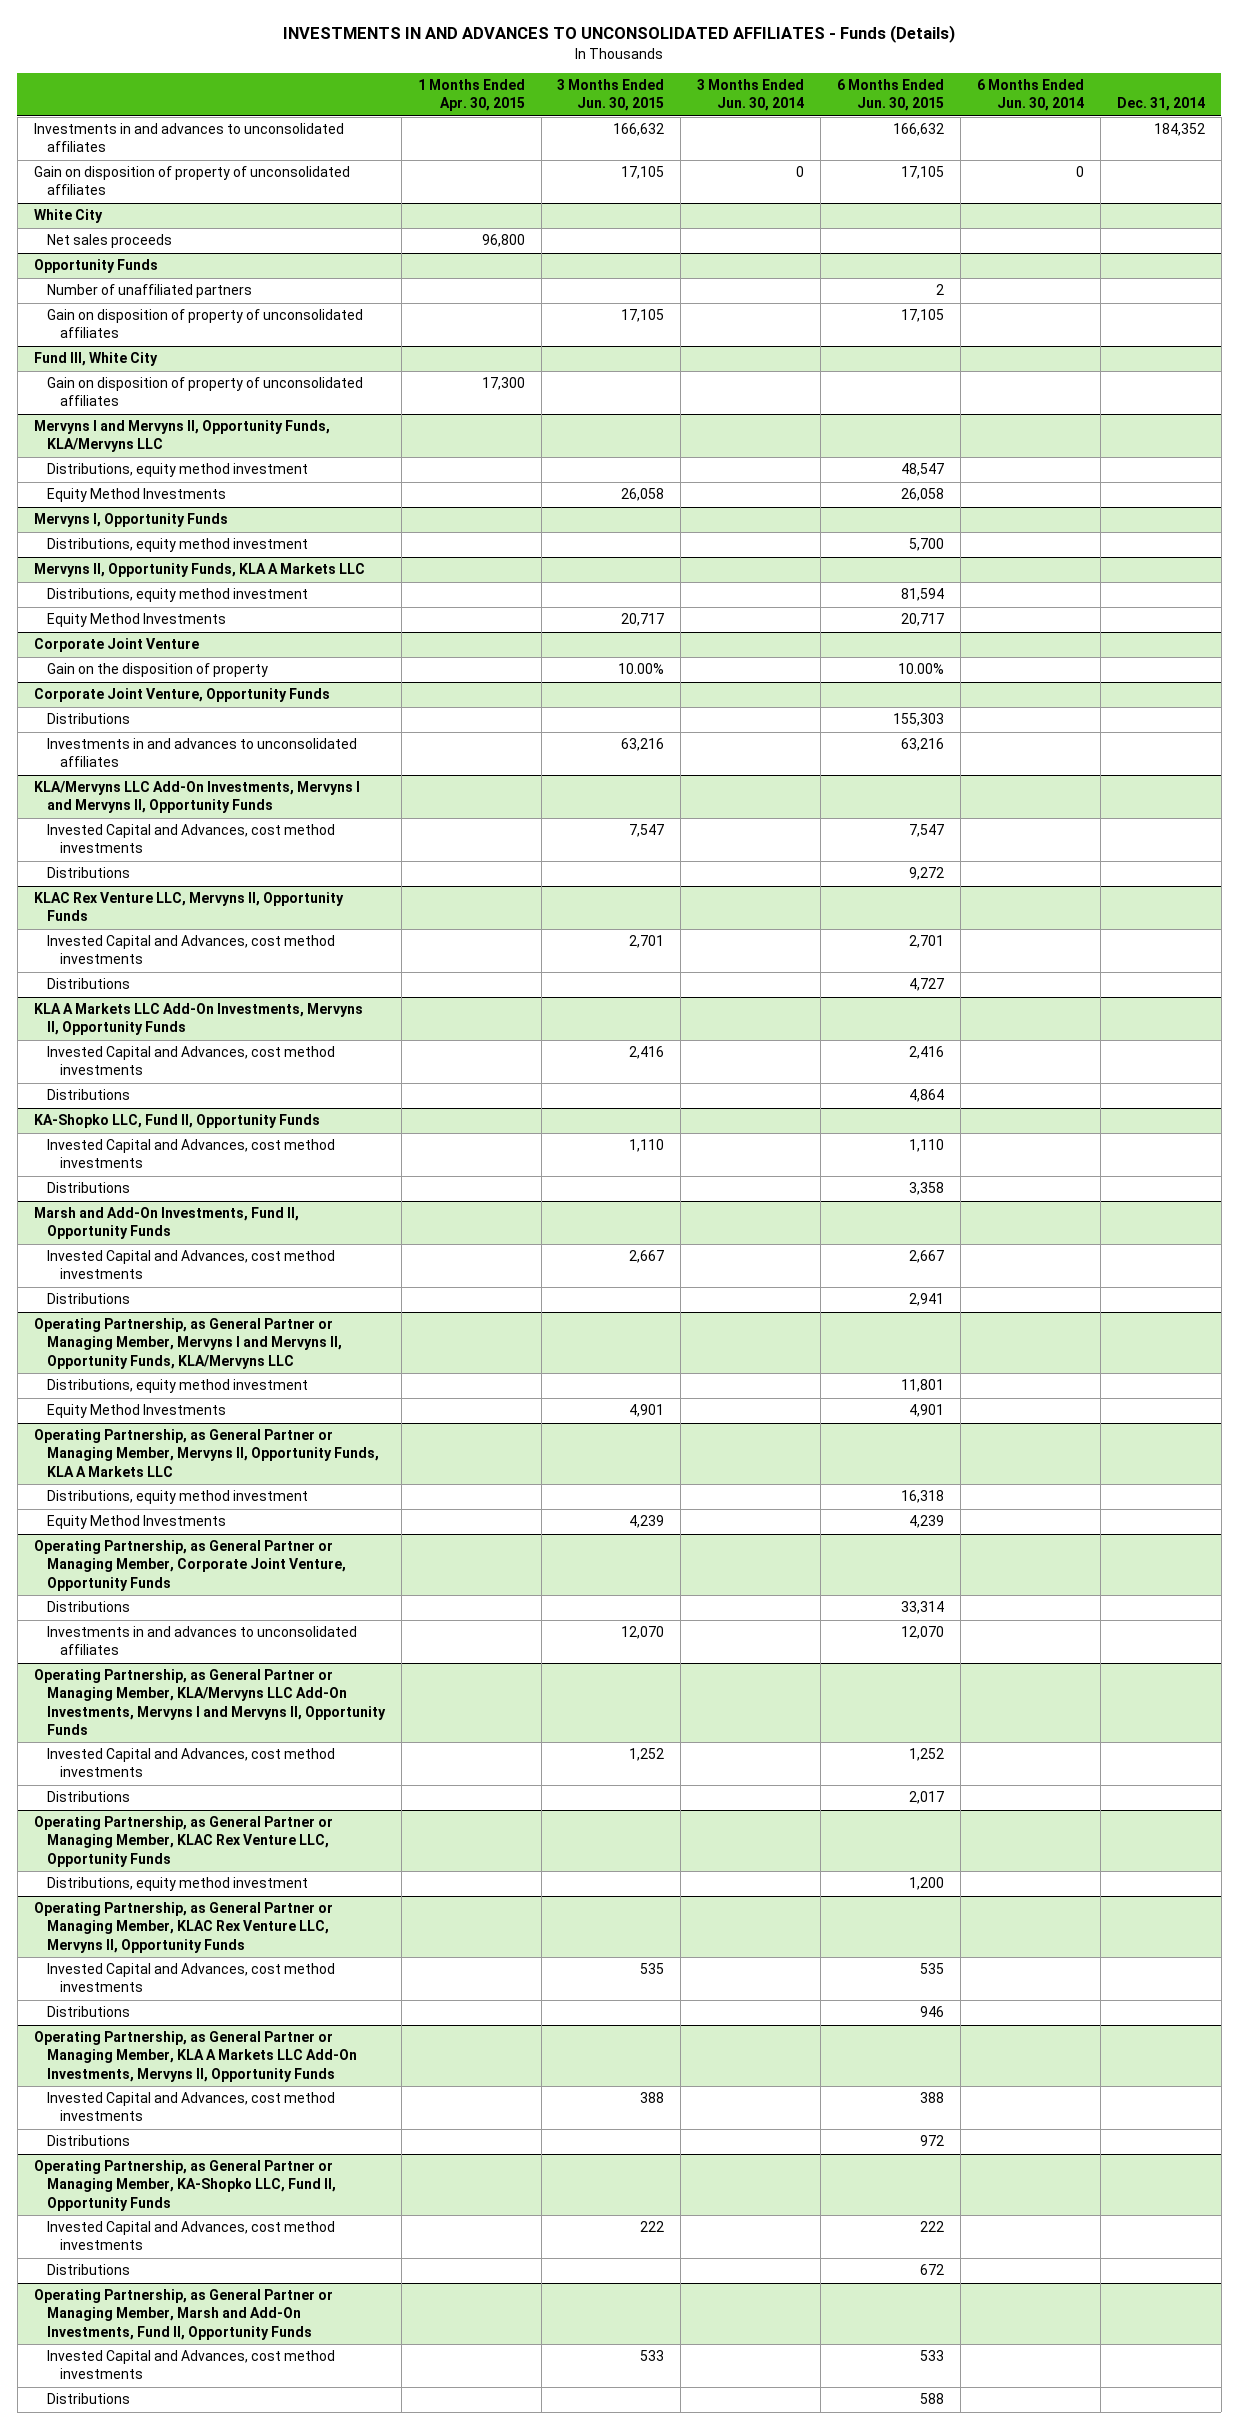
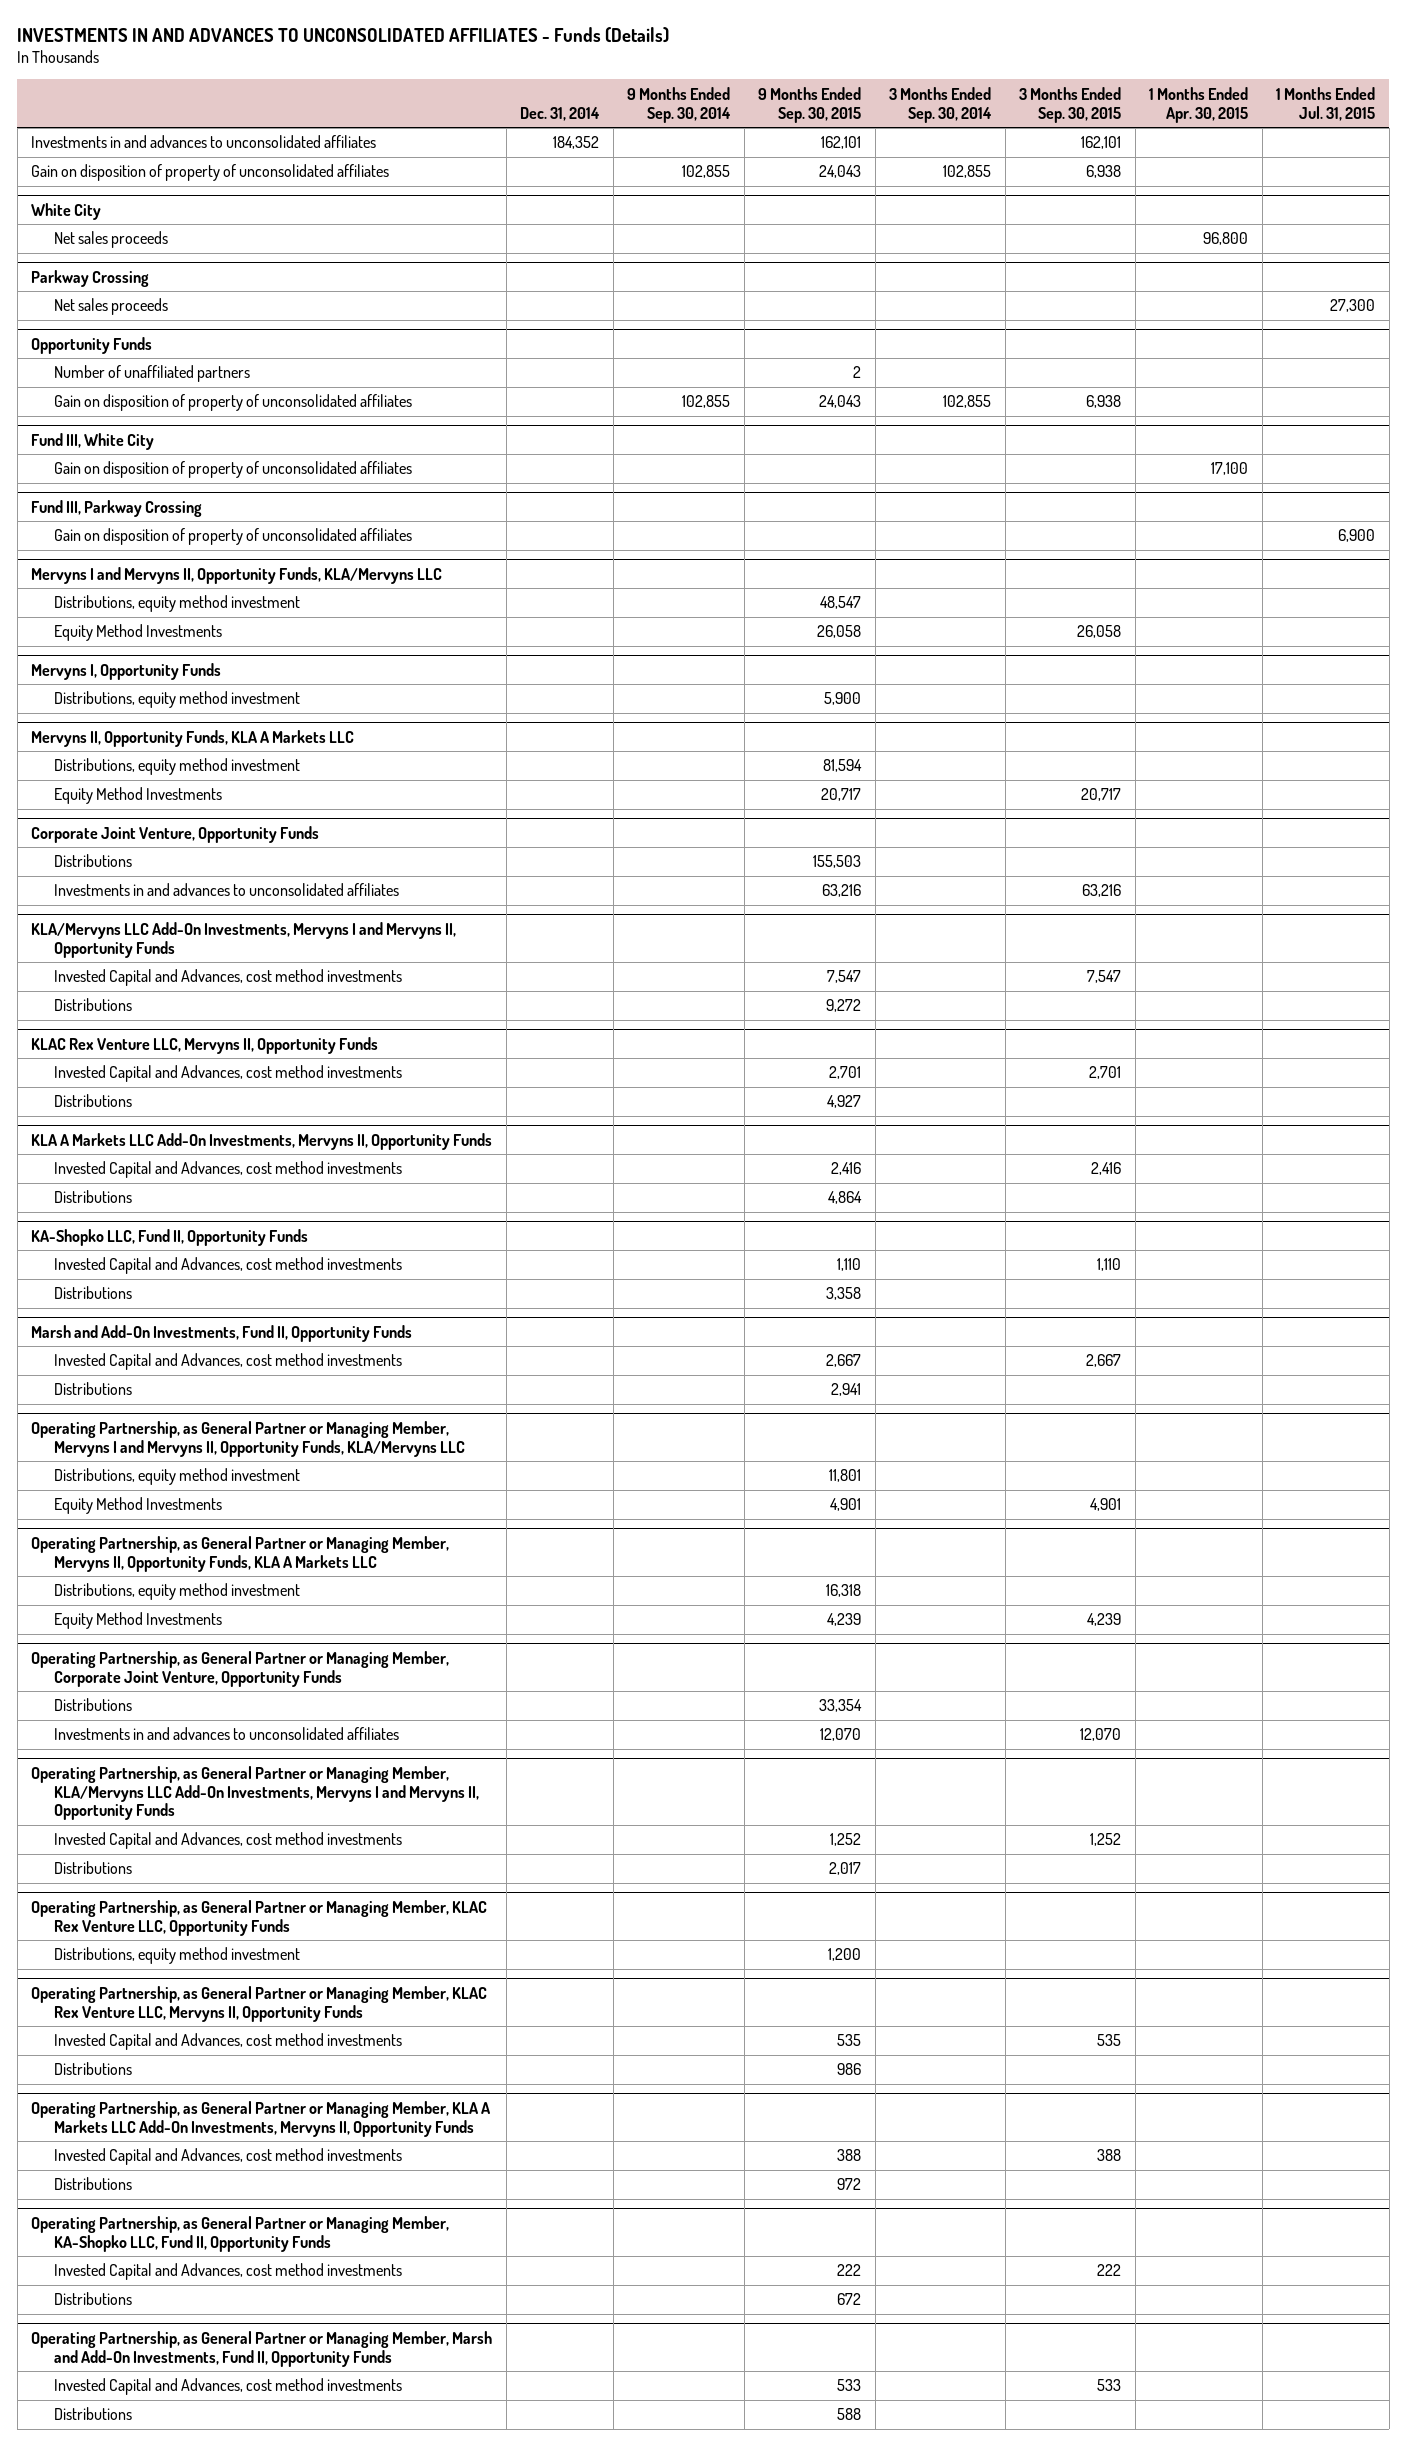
- | 1 Months Ended Apr. 30, 2015 | 3 Months Ended Jun. 30, 2015 | 3 Months Ended Jun. 30, 2014 | 6 Months Ended Jun. 30, 2015 | 6 Months Ended Jun. 30, 2014 | Dec. 31, 2014
+ | Dec. 31, 2014 | 9 Months Ended Sep. 30, 2014 | 9 Months Ended Sep. 30, 2015 | 3 Months Ended Sep. 30, 2014 | 3 Months Ended Sep. 30, 2015 | 1 Months Ended Apr. 30, 2015 | 1 Months Ended Jul. 31, 2015
+ Parkway Crossing
+ Net sales proceeds | | | | | | | 27,300
@ Fund III, White City
- Gain on disposition of property of unconsolidated affiliates | 17,300 | | | | |
+ Gain on disposition of property of unconsolidated affiliates | | | | | | 17,100 |
+ Fund III, Parkway Crossing
+ Gain on disposition of property of unconsolidated affiliates | | | | | | | 6,900
- Corporate Joint Venture
- Gain on the disposition of property | | 10.00% | | 10.00% | |

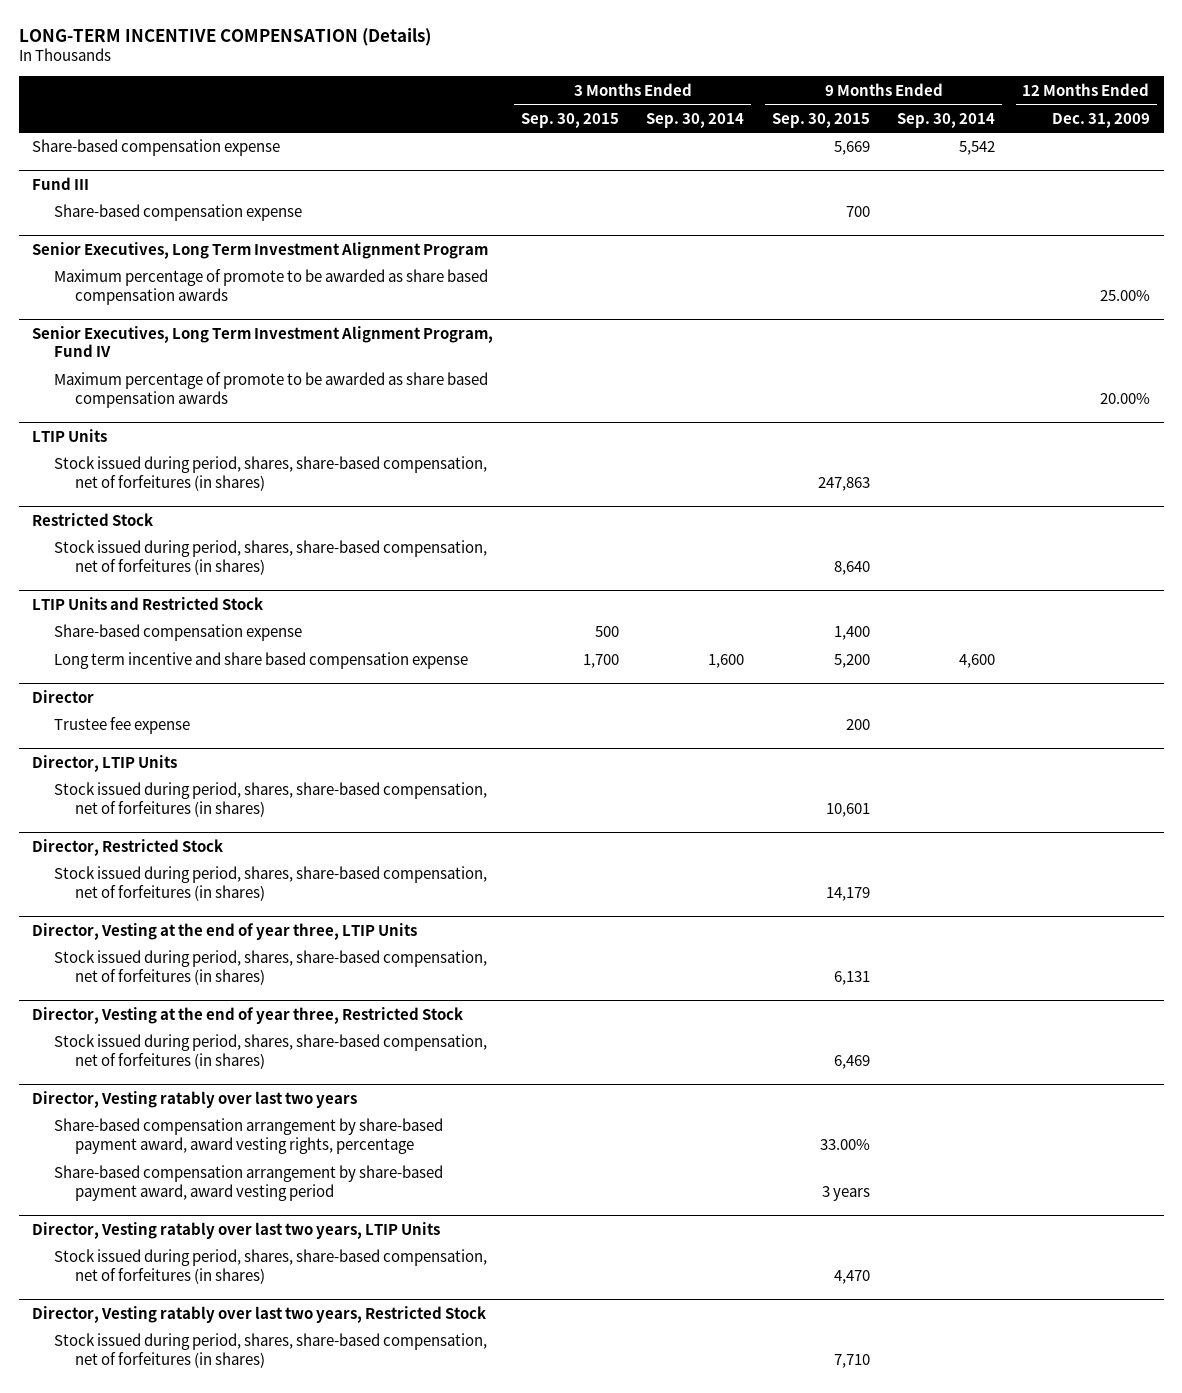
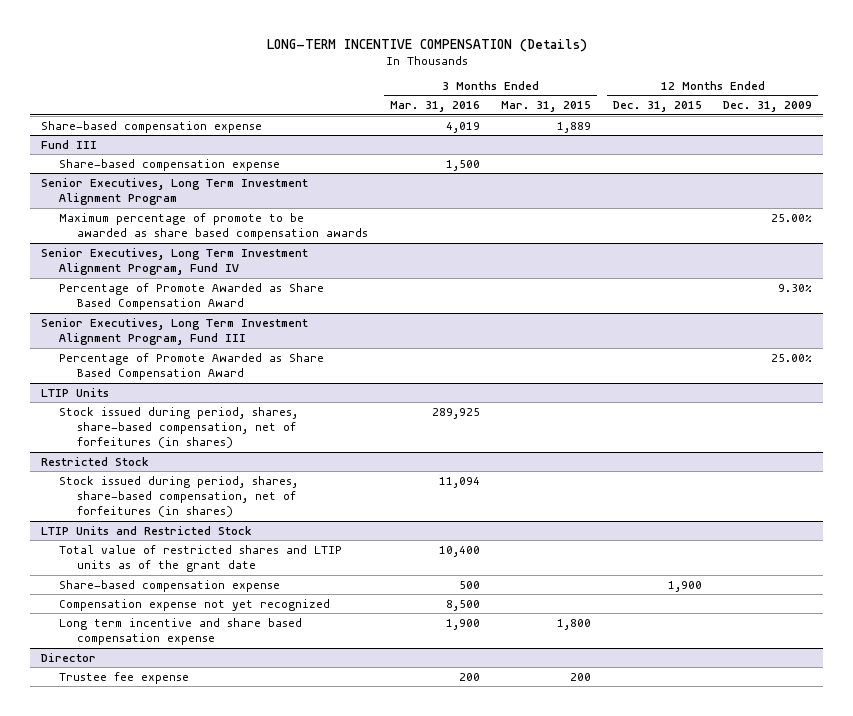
- | 3 Months Ended Sep. 30, 2015 | 3 Months Ended Sep. 30, 2014 | 9 Months Ended Sep. 30, 2015 | 9 Months Ended Sep. 30, 2014 | 12 Months Ended Dec. 31, 2009
+ | 3 Months Ended Mar. 31, 2016 | 3 Months Ended Mar. 31, 2015 | 12 Months Ended Dec. 31, 2015 | 12 Months Ended Dec. 31, 2009
@ Senior Executives, Long Term Investment Alignment Program, Fund IV
- Maximum percentage of promote to be awarded as share based compensation awards | | | | | 20.00%
+ Percentage of Promote Awarded as Share Based Compensation Award | | | | 9.30%
+ Senior Executives, Long Term Investment Alignment Program, Fund III
+ Percentage of Promote Awarded as Share Based Compensation Award | | | | 25.00%
@ LTIP Units and Restricted Stock
+ Total value of restricted shares and LTIP units as of the grant date | 10,400 | | |
+ Compensation expense not yet recognized | 8,500 | | |
- Director, LTIP Units
- Stock issued during period, shares, share-based compensation, net of forfeitures (in shares) | | | 10,601 | |
- Director, Restricted Stock
- Stock issued during period, shares, share-based compensation, net of forfeitures (in shares) | | | 14,179 | |
- Director, Vesting at the end of year three, LTIP Units
- Stock issued during period, shares, share-based compensation, net of forfeitures (in shares) | | | 6,131 | |
- Director, Vesting at the end of year three, Restricted Stock
- Stock issued during period, shares, share-based compensation, net of forfeitures (in shares) | | | 6,469 | |
- Director, Vesting ratably over last two years
- Share-based compensation arrangement by share-based payment award, award vesting rights, percentage | | | 33.00% | |
- Share-based compensation arrangement by share-based payment award, award vesting period | | | 3 years | |
- Director, Vesting ratably over last two years, LTIP Units
- Stock issued during period, shares, share-based compensation, net of forfeitures (in shares) | | | 4,470 | |
- Director, Vesting ratably over last two years, Restricted Stock
- Stock issued during period, shares, share-based compensation, net of forfeitures (in shares) | | | 7,710 | |

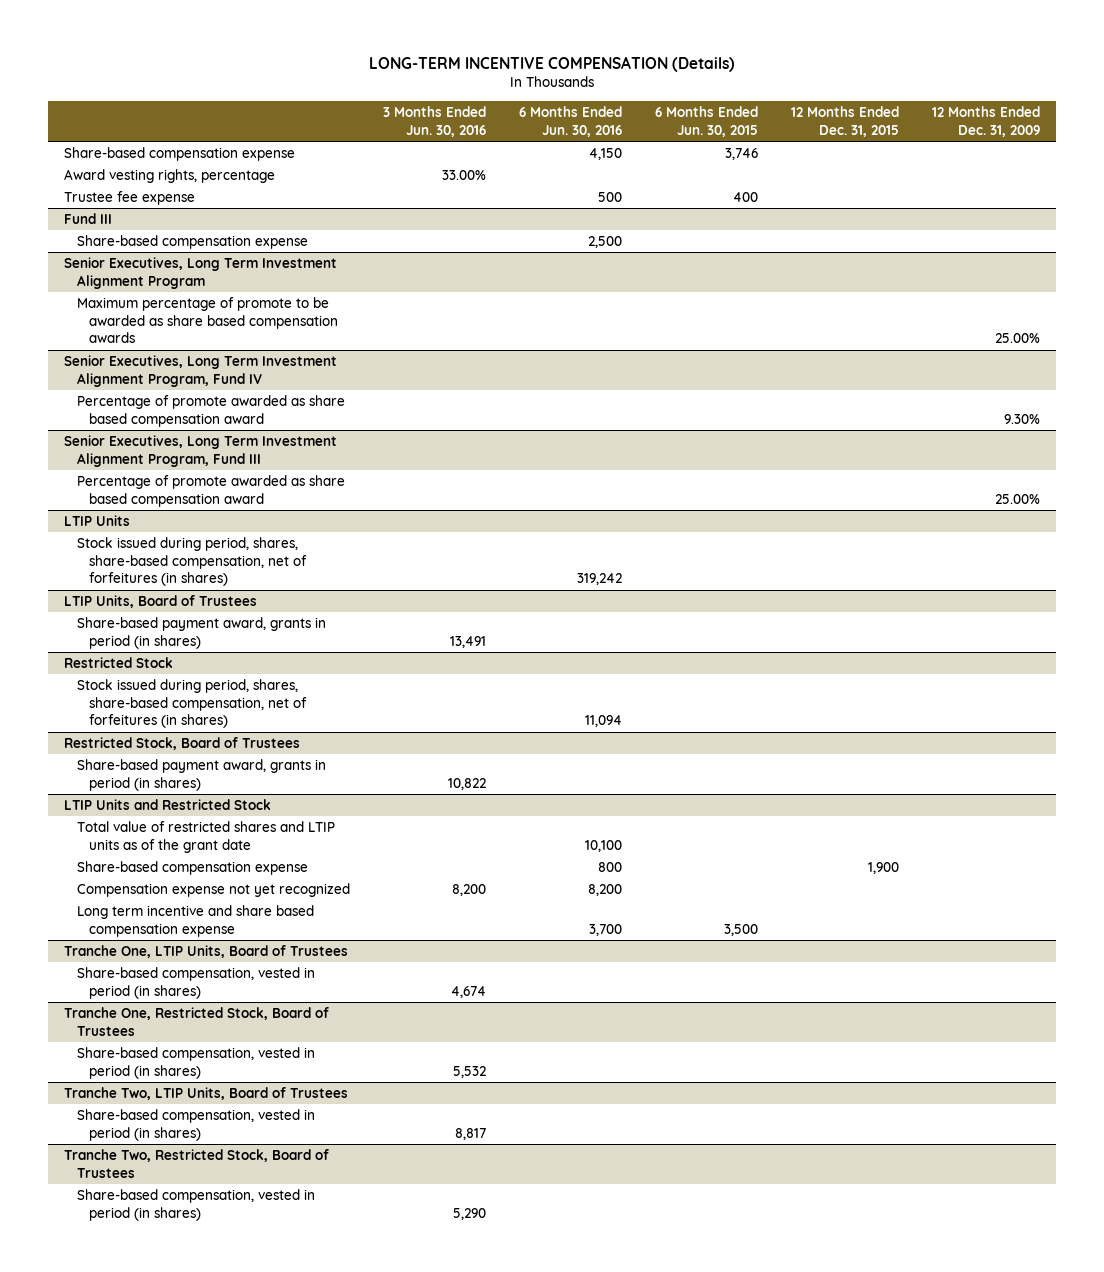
- | 3 Months Ended Mar. 31, 2016 | 3 Months Ended Mar. 31, 2015 | 12 Months Ended Dec. 31, 2015 | 12 Months Ended Dec. 31, 2009
+ | 3 Months Ended Jun. 30, 2016 | 6 Months Ended Jun. 30, 2016 | 6 Months Ended Jun. 30, 2015 | 12 Months Ended Dec. 31, 2015 | 12 Months Ended Dec. 31, 2009
+ Award vesting rights, percentage | 33.00% | | | |
+ Trustee fee expense | | 500 | 400 | |
@ Senior Executives, Long Term Investment Alignment Program, Fund IV
- Percentage of Promote Awarded as Share Based Compensation Award | | | | 9.30%
+ Percentage of promote awarded as share based compensation award | | | | | 9.30%
@ Senior Executives, Long Term Investment Alignment Program, Fund III
- Percentage of Promote Awarded as Share Based Compensation Award | | | | 25.00%
+ Percentage of promote awarded as share based compensation award | | | | | 25.00%
+ LTIP Units, Board of Trustees
+ Share-based payment award, grants in period (in shares) | 13,491 | | | |
+ Restricted Stock, Board of Trustees
+ Share-based payment award, grants in period (in shares) | 10,822 | | | |
- Director
- Trustee fee expense | 200 | 200 | |
+ Tranche One, LTIP Units, Board of Trustees
+ Share-based compensation, vested in period (in shares) | 4,674 | | | |
+ Tranche One, Restricted Stock, Board of Trustees
+ Share-based compensation, vested in period (in shares) | 5,532 | | | |
+ Tranche Two, LTIP Units, Board of Trustees
+ Share-based compensation, vested in period (in shares) | 8,817 | | | |
+ Tranche Two, Restricted Stock, Board of Trustees
+ Share-based compensation, vested in period (in shares) | 5,290 | | | |

